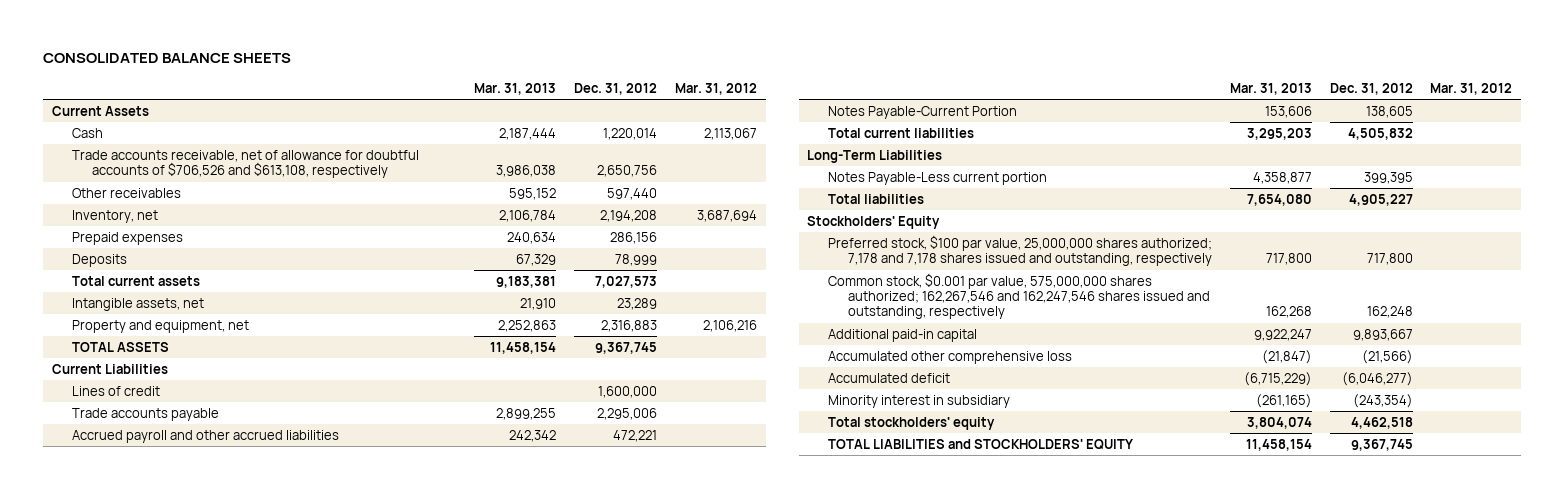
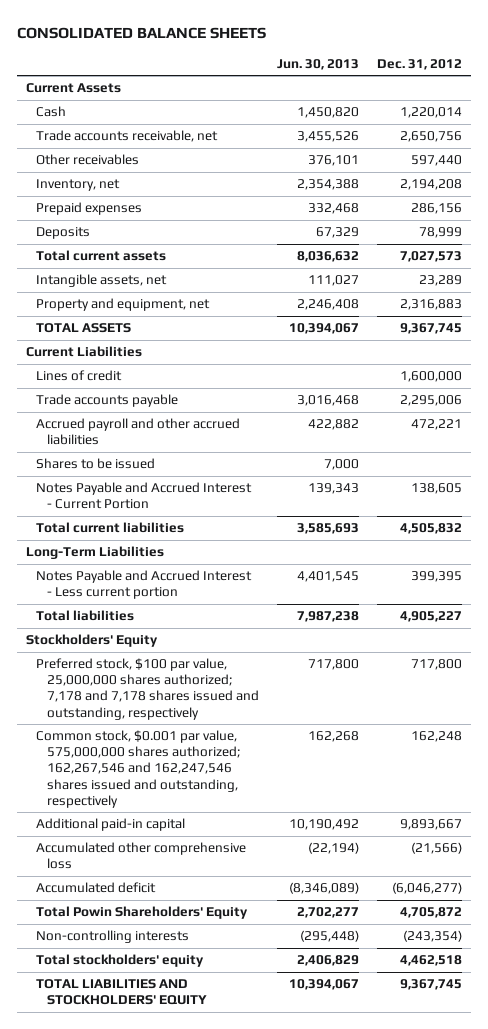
- | Mar. 31, 2013 | Dec. 31, 2012 | Mar. 31, 2012
+ | Jun. 30, 2013 | Dec. 31, 2012
- Trade accounts receivable, net of allowance for doubtful accounts of $706,526 and $613,108, respectively | 3,986,038 | 2,650,756 |
+ Trade accounts receivable, net | 3,455,526 | 2,650,756
- Notes Payable-Current Portion | 153,606 | 138,605 |
+ Shares to be issued | 7,000 |
+ Notes Payable and Accrued Interest - Current Portion | 139,343 | 138,605
- Notes Payable-Less current portion | 4,358,877 | 399,395 |
+ Notes Payable and Accrued Interest - Less current portion | 4,401,545 | 399,395
- Minority interest in subsidiary | (261,165) | (243,354) |
+ Total Powin Shareholders' Equity | 2,702,277 | 4,705,872
+ Non-controlling interests | (295,448) | (243,354)
- TOTAL LIABILITIES and STOCKHOLDERS' EQUITY | 11,458,154 | 9,367,745 |
+ TOTAL LIABILITIES AND STOCKHOLDERS' EQUITY | 10,394,067 | 9,367,745

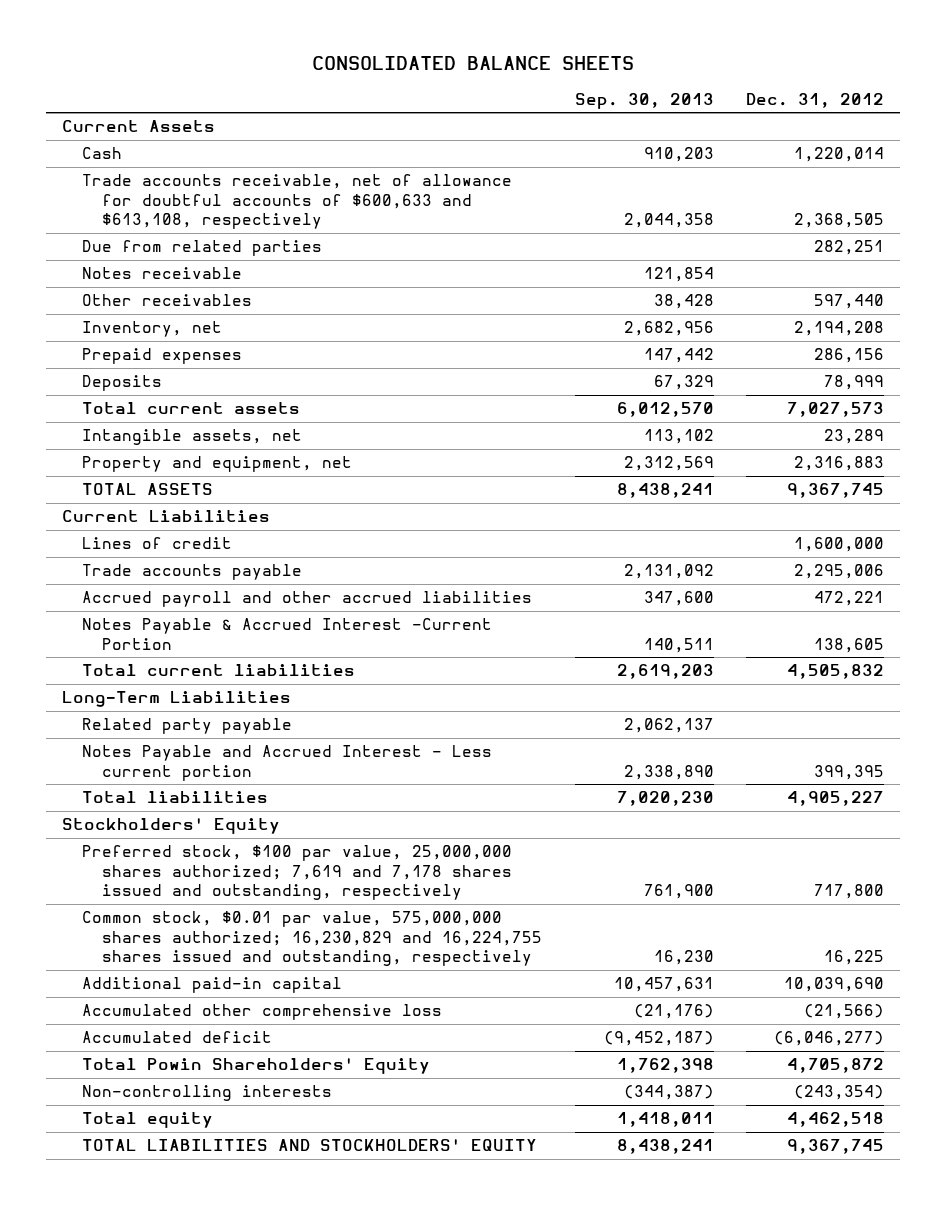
- | Jun. 30, 2013 | Dec. 31, 2012
+ | Sep. 30, 2013 | Dec. 31, 2012
- Trade accounts receivable, net | 3,455,526 | 2,650,756
+ Trade accounts receivable, net of allowance for doubtful accounts of $600,633 and $613,108, respectively | 2,044,358 | 2,368,505
+ Due from related parties | | 282,251
+ Notes receivable | 121,854 |
- Shares to be issued | 7,000 |
- Notes Payable and Accrued Interest - Current Portion | 139,343 | 138,605
+ Notes Payable & Accrued Interest -Current Portion | 140,511 | 138,605
+ Related party payable | 2,062,137 |
- Preferred stock, $100 par value, 25,000,000 shares authorized; 7,178 and 7,178 shares issued and outstanding, respectively | 717,800 | 717,800
- Common stock, $0.001 par value, 575,000,000 shares authorized; 162,267,546 and 162,247,546 shares issued and outstanding, respectively | 162,268 | 162,248
- Additional paid-in capital | 10,190,492 | 9,893,667
+ Preferred stock, $100 par value, 25,000,000 shares authorized; 7,619 and 7,178 shares issued and outstanding, respectively | 761,900 | 717,800
+ Common stock, $0.01 par value, 575,000,000 shares authorized; 16,230,829 and 16,224,755 shares issued and outstanding, respectively | 16,230 | 16,225
+ Additional paid-in capital | 10,457,631 | 10,039,690
- Total stockholders' equity | 2,406,829 | 4,462,518
+ Total equity | 1,418,011 | 4,462,518

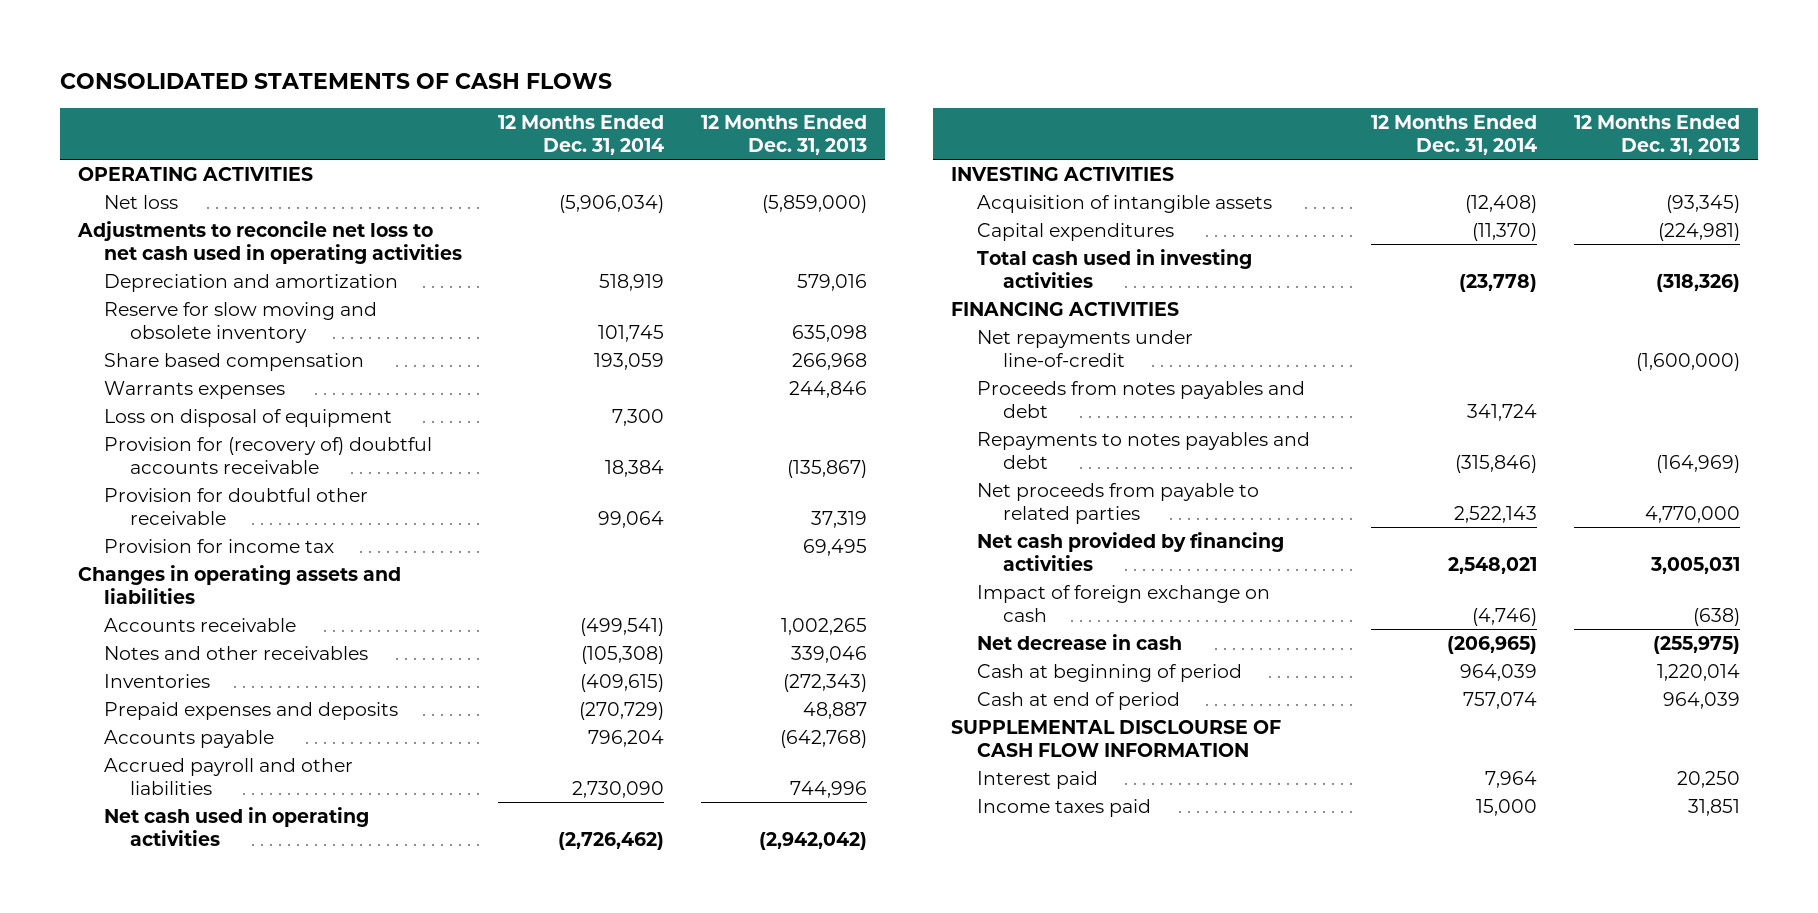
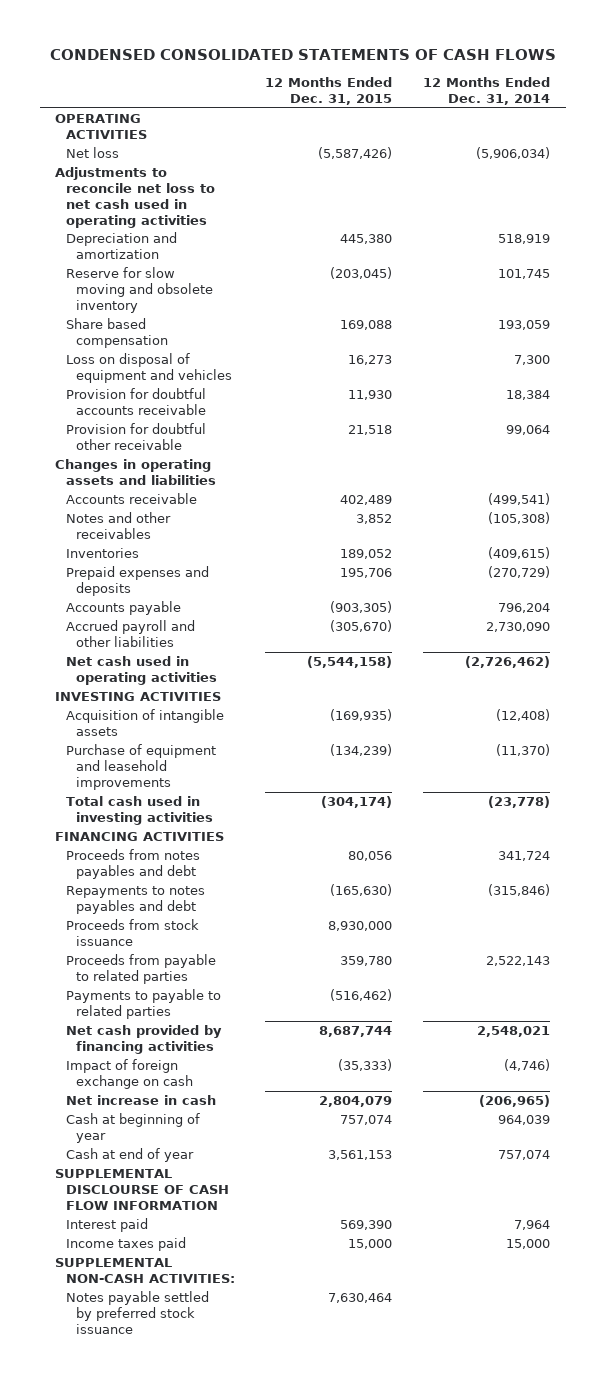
- CONSOLIDATED STATEMENTS OF CASH FLOWS
+ CONDENSED CONSOLIDATED STATEMENTS OF CASH FLOWS
- | 12 Months Ended Dec. 31, 2014 | 12 Months Ended Dec. 31, 2013
+ | 12 Months Ended Dec. 31, 2015 | 12 Months Ended Dec. 31, 2014
- Warrants expenses | | 244,846
- Loss on disposal of equipment | 7,300 |
- Provision for (recovery of) doubtful accounts receivable | 18,384 | (135,867)
+ Loss on disposal of equipment and vehicles | 16,273 | 7,300
+ Provision for doubtful accounts receivable | 11,930 | 18,384
- Provision for income tax | | 69,495
- Capital expenditures | (11,370) | (224,981)
+ Purchase of equipment and leasehold improvements | (134,239) | (11,370)
- Net repayments under line-of-credit | | (1,600,000)
- Net proceeds from payable to related parties | 2,522,143 | 4,770,000
+ Proceeds from stock issuance | 8,930,000 |
+ Proceeds from payable to related parties | 359,780 | 2,522,143
+ Payments to payable to related parties | (516,462) |
- Net decrease in cash | (206,965) | (255,975)
- Cash at beginning of period | 964,039 | 1,220,014
- Cash at end of period | 757,074 | 964,039
+ Net increase in cash | 2,804,079 | (206,965)
+ Cash at beginning of year | 757,074 | 964,039
+ Cash at end of year | 3,561,153 | 757,074
+ SUPPLEMENTAL NON-CASH ACTIVITIES:
+ Notes payable settled by preferred stock issuance | 7,630,464 |

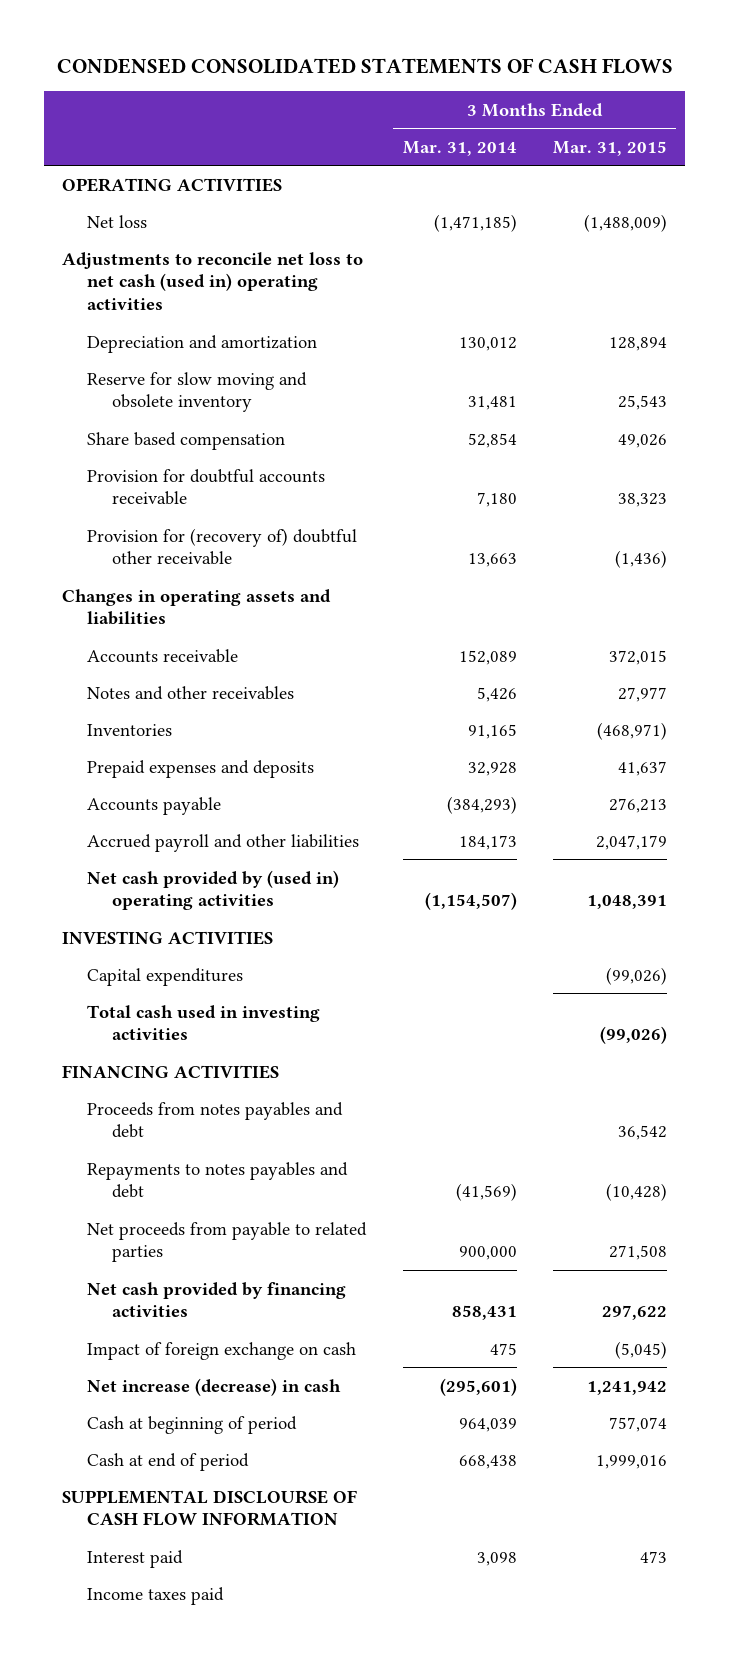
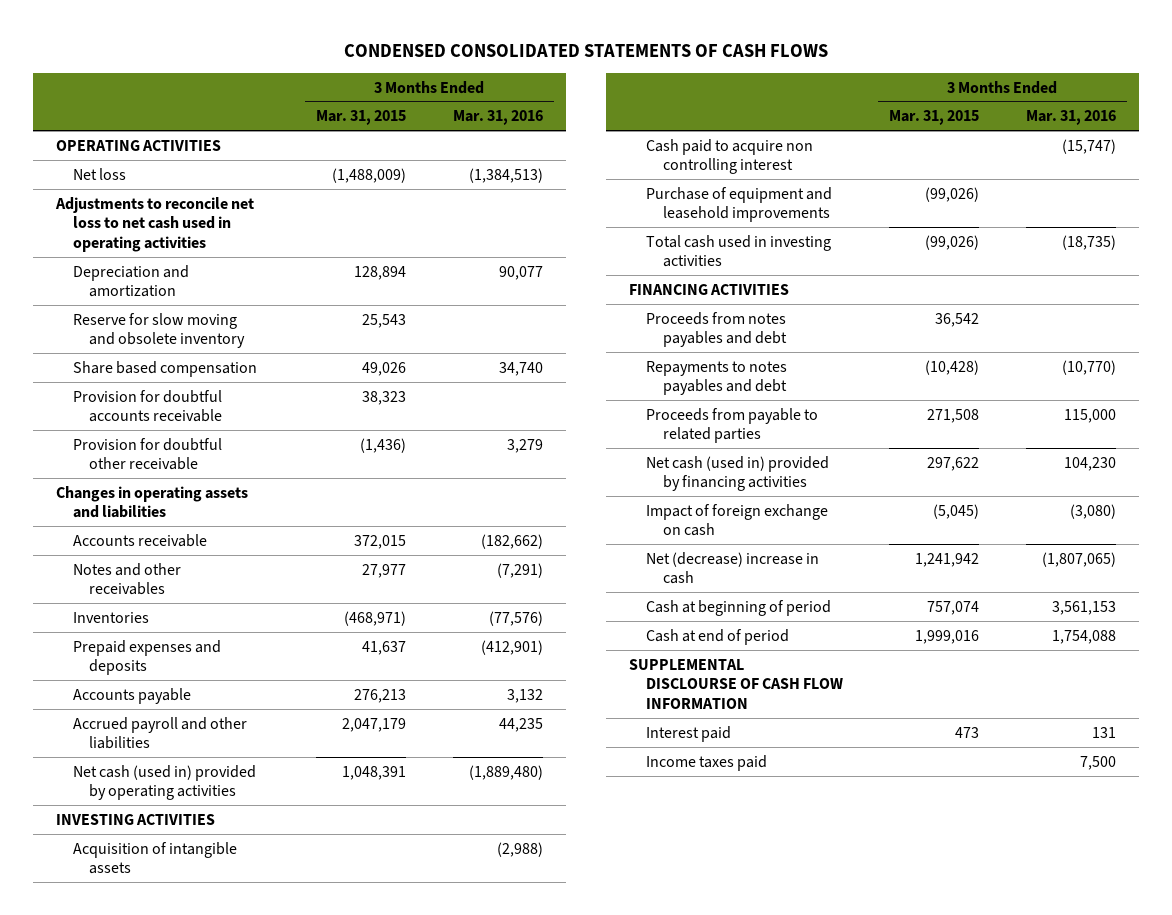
- | 3 Months Ended Mar. 31, 2014 | 3 Months Ended Mar. 31, 2015
+ | 3 Months Ended Mar. 31, 2015 | 3 Months Ended Mar. 31, 2016
- Adjustments to reconcile net loss to net cash (used in) operating activities
+ Adjustments to reconcile net loss to net cash used in operating activities
- Provision for (recovery of) doubtful other receivable | 13,663 | (1,436)
+ Provision for doubtful other receivable | (1,436) | 3,279
- Net cash provided by (used in) operating activities | (1,154,507) | 1,048,391
+ Net cash (used in) provided by operating activities | 1,048,391 | (1,889,480)
- Capital expenditures | | (99,026)
+ Acquisition of intangible assets | | (2,988)
+ Cash paid to acquire non controlling interest | | (15,747)
+ Purchase of equipment and leasehold improvements | (99,026) |
- Net proceeds from payable to related parties | 900,000 | 271,508
- Net cash provided by financing activities | 858,431 | 297,622
+ Proceeds from payable to related parties | 271,508 | 115,000
+ Net cash (used in) provided by financing activities | 297,622 | 104,230
- Net increase (decrease) in cash | (295,601) | 1,241,942
+ Net (decrease) increase in cash | 1,241,942 | (1,807,065)

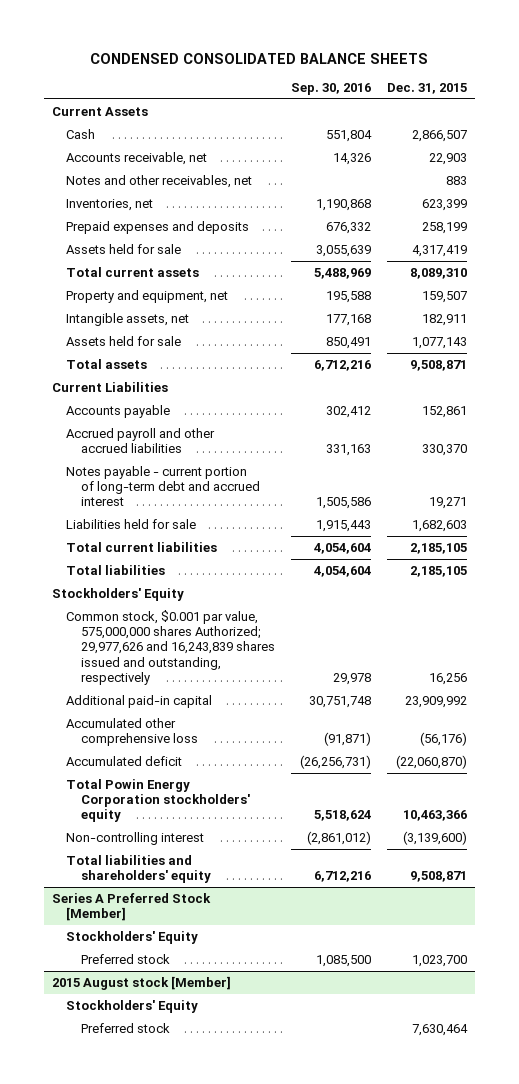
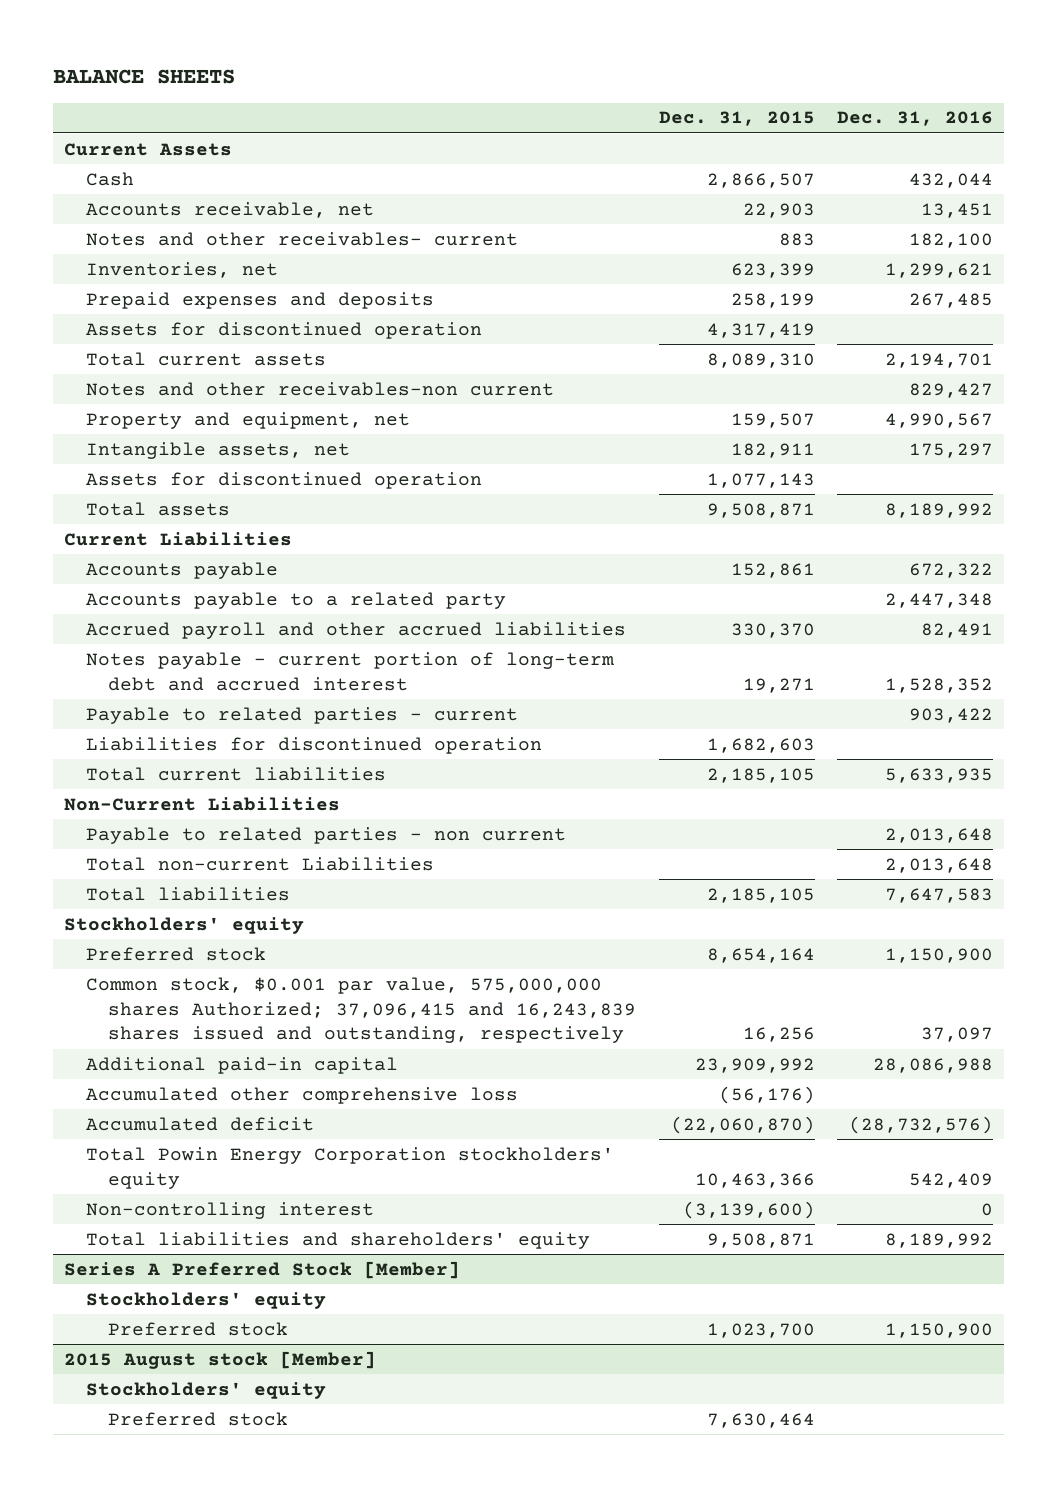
- CONDENSED CONSOLIDATED BALANCE SHEETS
+ BALANCE SHEETS
- | Sep. 30, 2016 | Dec. 31, 2015
+ | Dec. 31, 2015 | Dec. 31, 2016
- Notes and other receivables, net | | 883
+ Notes and other receivables- current | 883 | 182,100
- Assets held for sale | 3,055,639 | 4,317,419
+ Assets for discontinued operation | 4,317,419 |
+ Notes and other receivables-non current | | 829,427
- Assets held for sale | 850,491 | 1,077,143
+ Assets for discontinued operation | 1,077,143 |
+ Accounts payable to a related party | | 2,447,348
- Liabilities held for sale | 1,915,443 | 1,682,603
+ Payable to related parties - current | | 903,422
+ Liabilities for discontinued operation | 1,682,603 |
+ Non-Current Liabilities
+ Payable to related parties - non current | | 2,013,648
+ Total non-current Liabilities | | 2,013,648
- Stockholders' Equity
- Common stock, $0.001 par value, 575,000,000 shares Authorized; 29,977,626 and 16,243,839 shares issued and outstanding, respectively | 29,978 | 16,256
+ Stockholders' equity
+ Preferred stock | 8,654,164 | 1,150,900
+ Common stock, $0.001 par value, 575,000,000 shares Authorized; 37,096,415 and 16,243,839 shares issued and outstanding, respectively | 16,256 | 37,097
@ Series A Preferred Stock [Member]
- Stockholders' Equity
+ Stockholders' equity
@ 2015 August stock [Member]
- Stockholders' Equity
+ Stockholders' equity

